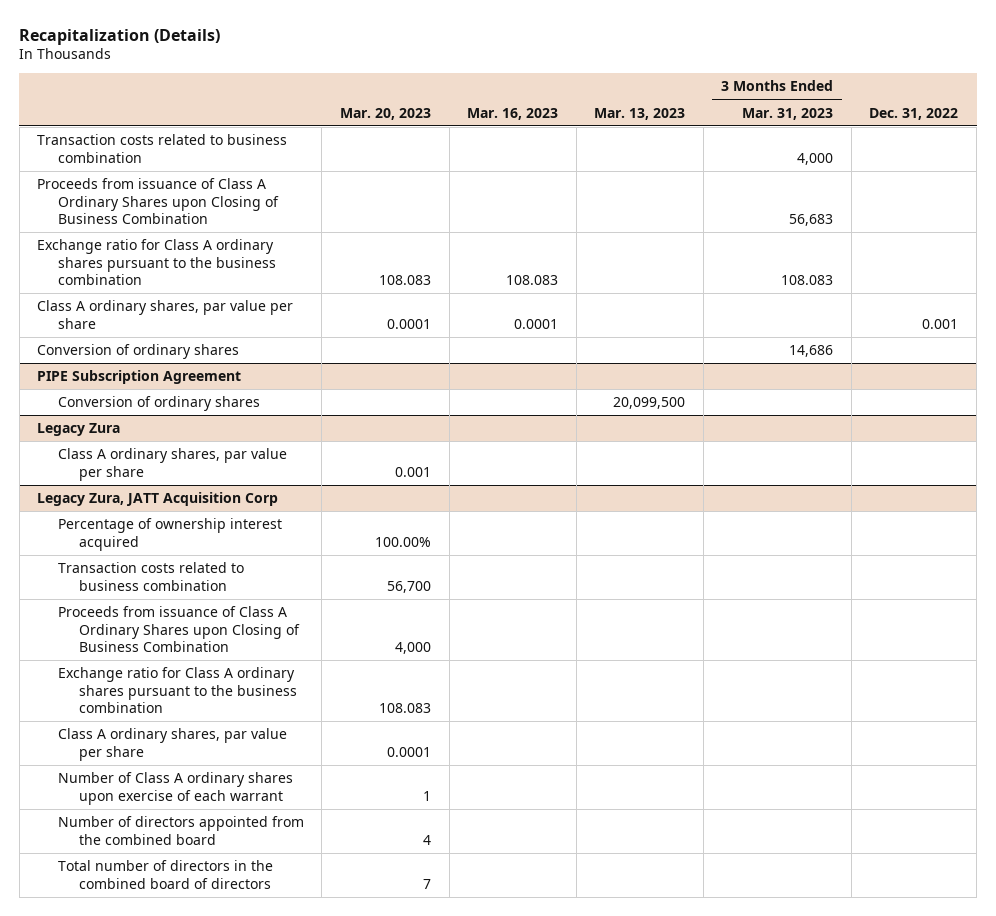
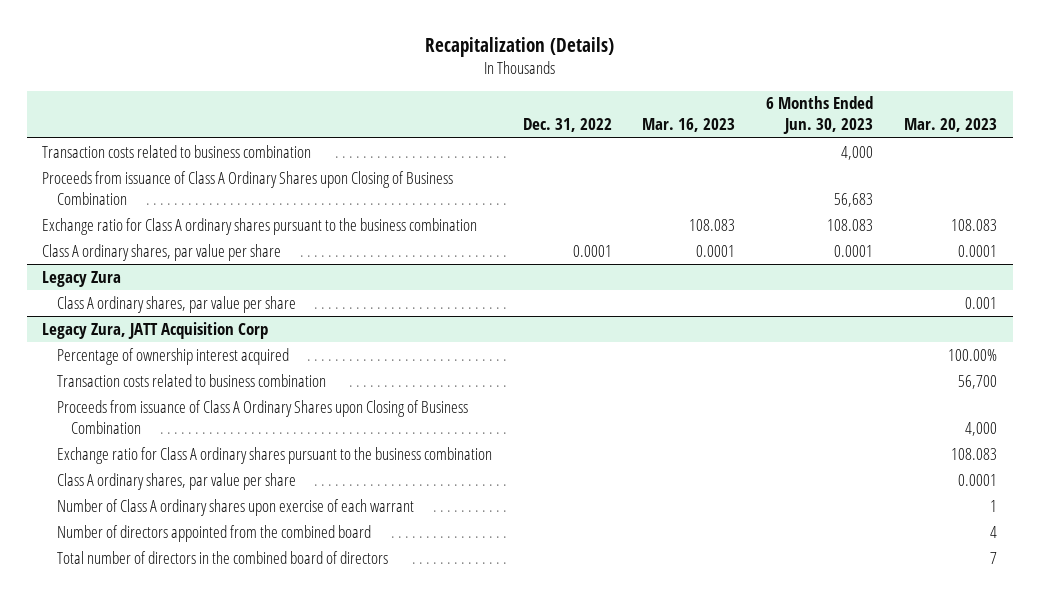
- | Mar. 20, 2023 | Mar. 16, 2023 | Mar. 13, 2023 | 3 Months Ended Mar. 31, 2023 | Dec. 31, 2022
+ | Dec. 31, 2022 | Mar. 16, 2023 | 6 Months Ended Jun. 30, 2023 | Mar. 20, 2023
- Class A ordinary shares, par value per share | 0.0001 | 0.0001 | | | 0.001
- Conversion of ordinary shares | | | | 14,686 |
- PIPE Subscription Agreement
- Conversion of ordinary shares | | | 20,099,500 | |
+ Class A ordinary shares, par value per share | 0.0001 | 0.0001 | 0.0001 | 0.0001

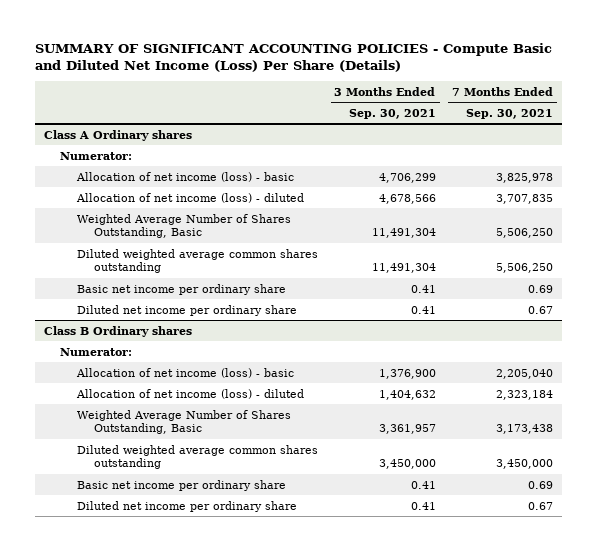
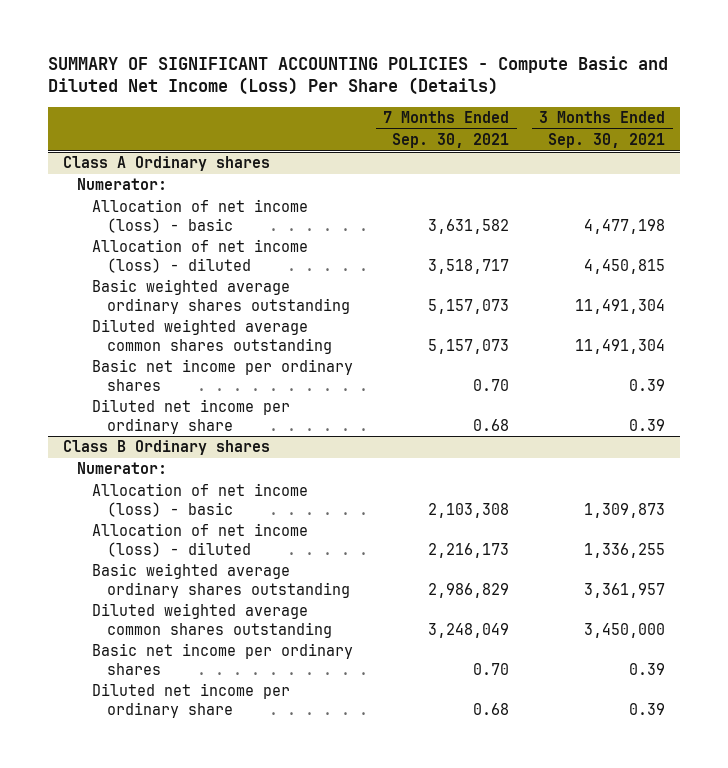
- | 3 Months Ended Sep. 30, 2021 | 7 Months Ended Sep. 30, 2021
+ | 7 Months Ended Sep. 30, 2021 | 3 Months Ended Sep. 30, 2021
@ Class A Ordinary shares
- Allocation of net income (loss) - basic | 4,706,299 | 3,825,978
- Allocation of net income (loss) - diluted | 4,678,566 | 3,707,835
- Weighted Average Number of Shares Outstanding, Basic | 11,491,304 | 5,506,250
- Diluted weighted average common shares outstanding | 11,491,304 | 5,506,250
- Basic net income per ordinary share | 0.41 | 0.69
- Diluted net income per ordinary share | 0.41 | 0.67
+ Allocation of net income (loss) - basic | 3,631,582 | 4,477,198
+ Allocation of net income (loss) - diluted | 3,518,717 | 4,450,815
+ Basic weighted average ordinary shares outstanding | 5,157,073 | 11,491,304
+ Diluted weighted average common shares outstanding | 5,157,073 | 11,491,304
+ Basic net income per ordinary shares | 0.70 | 0.39
+ Diluted net income per ordinary share | 0.68 | 0.39
@ Class B Ordinary shares
- Allocation of net income (loss) - basic | 1,376,900 | 2,205,040
- Allocation of net income (loss) - diluted | 1,404,632 | 2,323,184
- Weighted Average Number of Shares Outstanding, Basic | 3,361,957 | 3,173,438
- Diluted weighted average common shares outstanding | 3,450,000 | 3,450,000
- Basic net income per ordinary share | 0.41 | 0.69
- Diluted net income per ordinary share | 0.41 | 0.67
+ Allocation of net income (loss) - basic | 2,103,308 | 1,309,873
+ Allocation of net income (loss) - diluted | 2,216,173 | 1,336,255
+ Basic weighted average ordinary shares outstanding | 2,986,829 | 3,361,957
+ Diluted weighted average common shares outstanding | 3,248,049 | 3,450,000
+ Basic net income per ordinary shares | 0.70 | 0.39
+ Diluted net income per ordinary share | 0.68 | 0.39

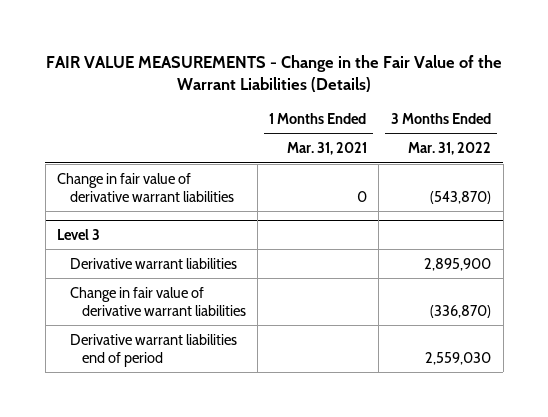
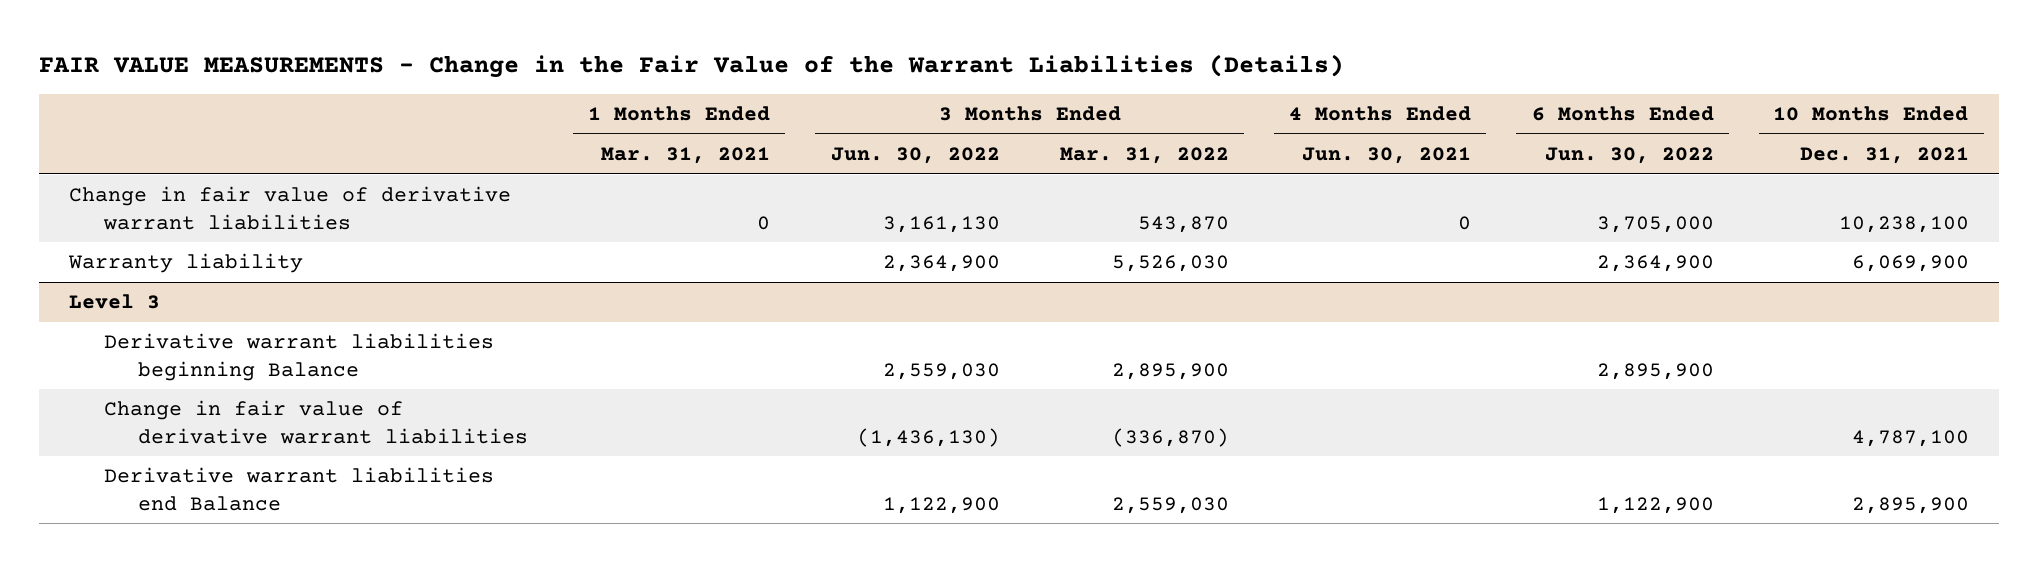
- | 1 Months Ended Mar. 31, 2021 | 3 Months Ended Mar. 31, 2022
+ | 1 Months Ended Mar. 31, 2021 | 3 Months Ended Jun. 30, 2022 | 3 Months Ended Mar. 31, 2022 | 4 Months Ended Jun. 30, 2021 | 6 Months Ended Jun. 30, 2022 | 10 Months Ended Dec. 31, 2021
- Change in fair value of derivative warrant liabilities | 0 | (543,870)
+ Change in fair value of derivative warrant liabilities | 0 | 3,161,130 | 543,870 | 0 | 3,705,000 | 10,238,100
+ Warranty liability | | 2,364,900 | 5,526,030 | | 2,364,900 | 6,069,900
@ Level 3
- Derivative warrant liabilities | | 2,895,900
+ Derivative warrant liabilities beginning Balance | | 2,559,030 | 2,895,900 | | 2,895,900 |
- Derivative warrant liabilities end of period | | 2,559,030
+ Derivative warrant liabilities end Balance | | 1,122,900 | 2,559,030 | | 1,122,900 | 2,895,900

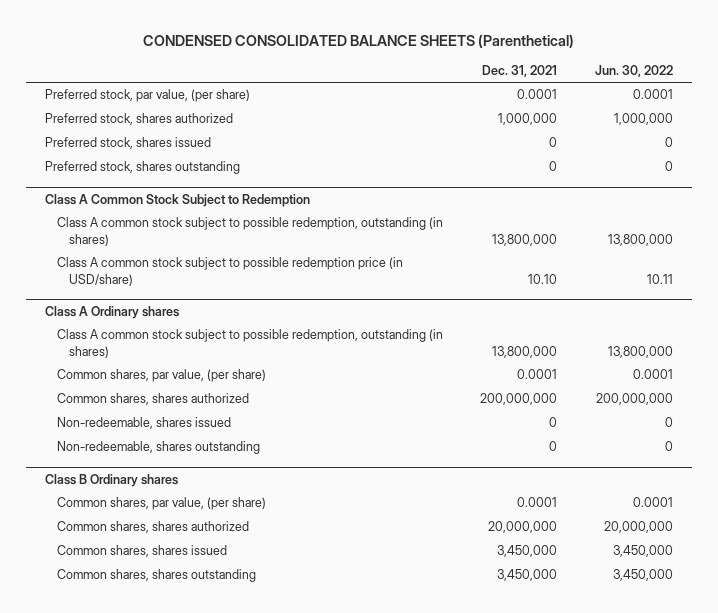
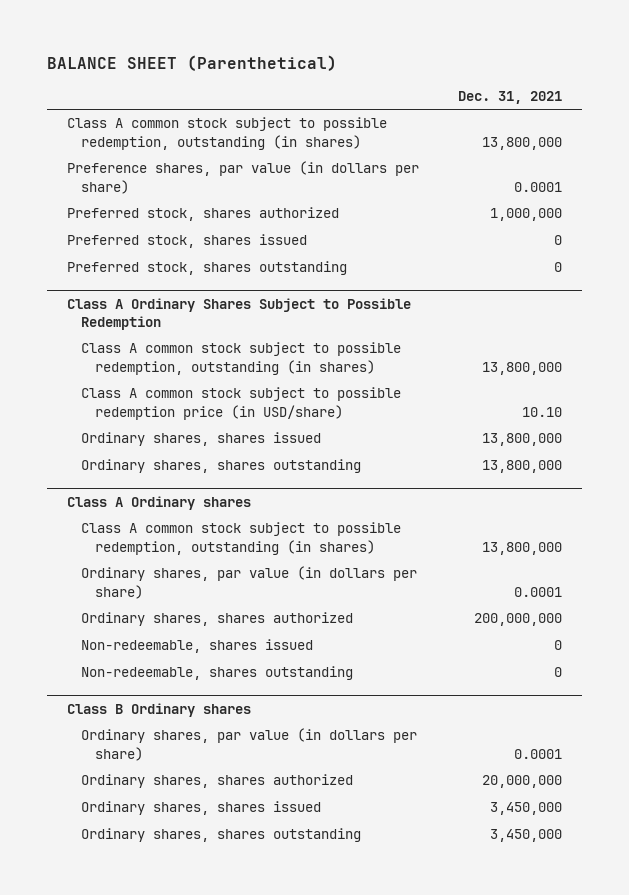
- CONDENSED CONSOLIDATED BALANCE SHEETS (Parenthetical)
+ BALANCE SHEET (Parenthetical)
- | Dec. 31, 2021 | Jun. 30, 2022
+ | Dec. 31, 2021
- Preferred stock, par value, (per share) | 0.0001 | 0.0001
+ Class A common stock subject to possible redemption, outstanding (in shares) | 13,800,000
+ Preference shares, par value (in dollars per share) | 0.0001
- Class A Common Stock Subject to Redemption
+ Class A Ordinary Shares Subject to Possible Redemption
+ Ordinary shares, shares issued | 13,800,000
+ Ordinary shares, shares outstanding | 13,800,000
@ Class A Ordinary shares
- Common shares, par value, (per share) | 0.0001 | 0.0001
- Common shares, shares authorized | 200,000,000 | 200,000,000
+ Ordinary shares, par value (in dollars per share) | 0.0001
+ Ordinary shares, shares authorized | 200,000,000
@ Class B Ordinary shares
- Common shares, par value, (per share) | 0.0001 | 0.0001
- Common shares, shares authorized | 20,000,000 | 20,000,000
- Common shares, shares issued | 3,450,000 | 3,450,000
- Common shares, shares outstanding | 3,450,000 | 3,450,000
+ Ordinary shares, par value (in dollars per share) | 0.0001
+ Ordinary shares, shares authorized | 20,000,000
+ Ordinary shares, shares issued | 3,450,000
+ Ordinary shares, shares outstanding | 3,450,000

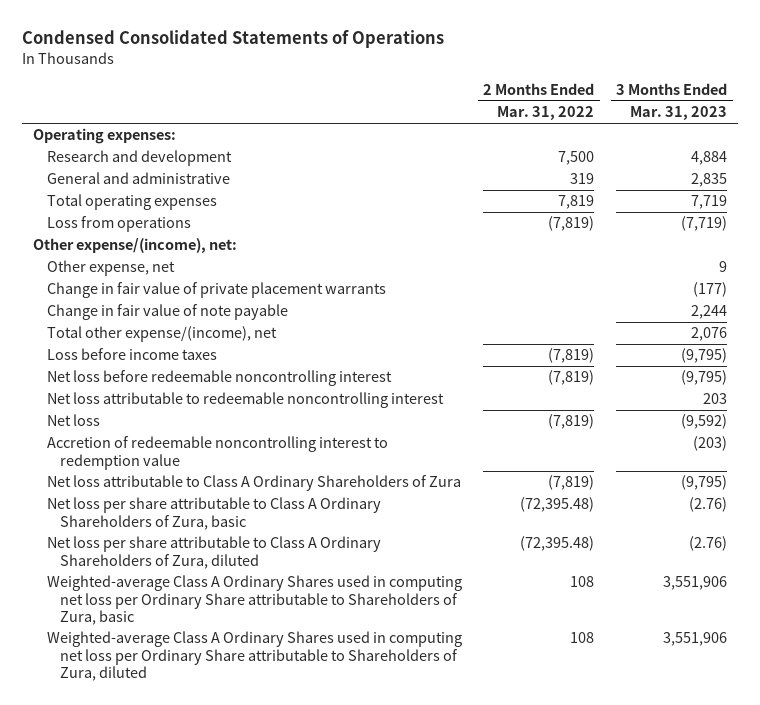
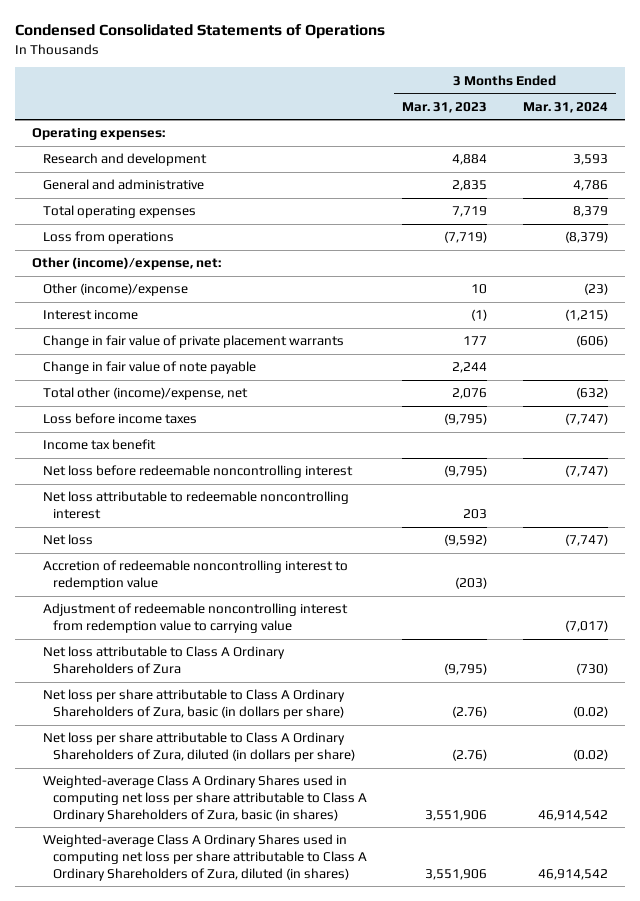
- | 2 Months Ended Mar. 31, 2022 | 3 Months Ended Mar. 31, 2023
+ | 3 Months Ended Mar. 31, 2023 | 3 Months Ended Mar. 31, 2024
- Other expense/(income), net:
- Other expense, net | | 9
- Change in fair value of private placement warrants | | (177)
+ Other (income)/expense, net:
+ Other (income)/expense | 10 | (23)
+ Interest income | (1) | (1,215)
+ Change in fair value of private placement warrants | 177 | (606)
- Total other expense/(income), net | | 2,076
+ Total other (income)/expense, net | 2,076 | (632)
+ Income tax benefit
+ Adjustment of redeemable noncontrolling interest from redemption value to carrying value | | (7,017)
- Net loss per share attributable to Class A Ordinary Shareholders of Zura, basic | (72,395.48) | (2.76)
- Net loss per share attributable to Class A Ordinary Shareholders of Zura, diluted | (72,395.48) | (2.76)
- Weighted-average Class A Ordinary Shares used in computing net loss per Ordinary Share attributable to Shareholders of Zura, basic | 108 | 3,551,906
- Weighted-average Class A Ordinary Shares used in computing net loss per Ordinary Share attributable to Shareholders of Zura, diluted | 108 | 3,551,906
+ Net loss per share attributable to Class A Ordinary Shareholders of Zura, basic (in dollars per share) | (2.76) | (0.02)
+ Net loss per share attributable to Class A Ordinary Shareholders of Zura, diluted (in dollars per share) | (2.76) | (0.02)
+ Weighted-average Class A Ordinary Shares used in computing net loss per share attributable to Class A Ordinary Shareholders of Zura, basic (in shares) | 3,551,906 | 46,914,542
+ Weighted-average Class A Ordinary Shares used in computing net loss per share attributable to Class A Ordinary Shareholders of Zura, diluted (in shares) | 3,551,906 | 46,914,542

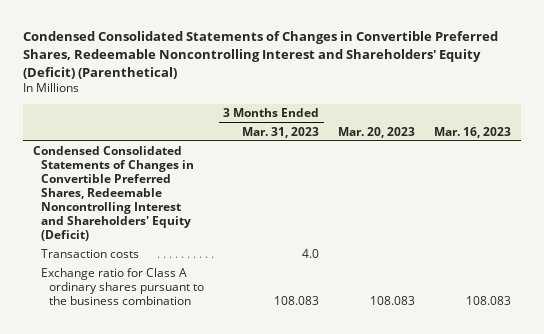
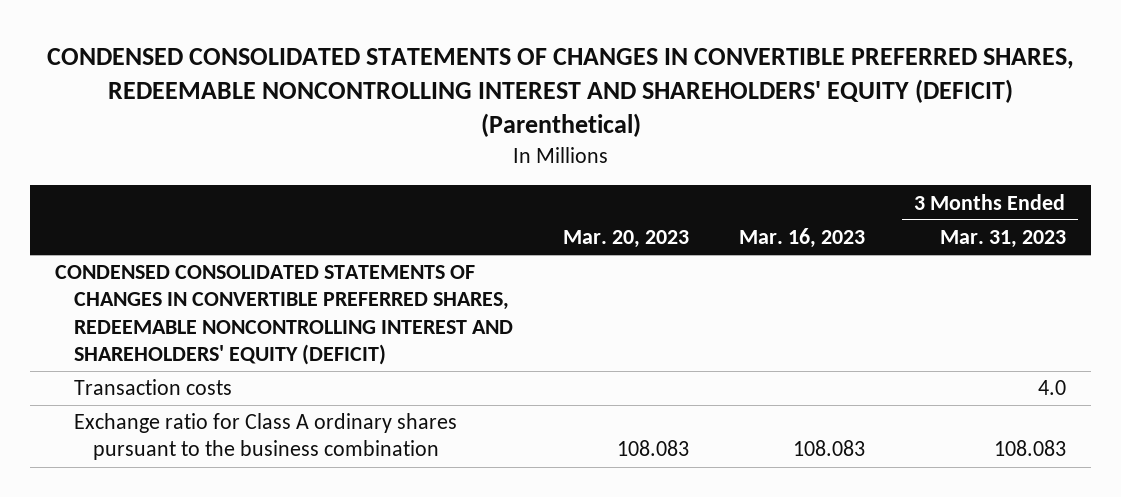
- Condensed Consolidated Statements of Changes in Convertible Preferred Shares, Redeemable Noncontrolling Interest and Shareholders' Equity (Deficit) (Parenthetical)
+ CONDENSED CONSOLIDATED STATEMENTS OF CHANGES IN CONVERTIBLE PREFERRED SHARES, REDEEMABLE NONCONTROLLING INTEREST AND SHAREHOLDERS' EQUITY (DEFICIT) (Parenthetical)
- | 3 Months Ended Mar. 31, 2023 | Mar. 20, 2023 | Mar. 16, 2023
+ | Mar. 20, 2023 | Mar. 16, 2023 | 3 Months Ended Mar. 31, 2023
- Condensed Consolidated Statements of Changes in Convertible Preferred Shares, Redeemable Noncontrolling Interest and Shareholders' Equity (Deficit)
+ CONDENSED CONSOLIDATED STATEMENTS OF CHANGES IN CONVERTIBLE PREFERRED SHARES, REDEEMABLE NONCONTROLLING INTEREST AND SHAREHOLDERS' EQUITY (DEFICIT)

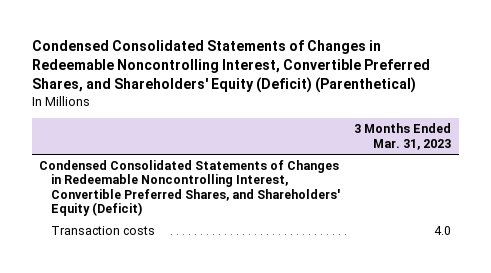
- CONDENSED CONSOLIDATED STATEMENTS OF CHANGES IN CONVERTIBLE PREFERRED SHARES, REDEEMABLE NONCONTROLLING INTEREST AND SHAREHOLDERS' EQUITY (DEFICIT) (Parenthetical)
+ Condensed Consolidated Statements of Changes in Redeemable Noncontrolling Interest, Convertible Preferred Shares, and Shareholders' Equity (Deficit) (Parenthetical)
- | Mar. 20, 2023 | Mar. 16, 2023 | 3 Months Ended Mar. 31, 2023
+ | 3 Months Ended Mar. 31, 2023
- CONDENSED CONSOLIDATED STATEMENTS OF CHANGES IN CONVERTIBLE PREFERRED SHARES, REDEEMABLE NONCONTROLLING INTEREST AND SHAREHOLDERS' EQUITY (DEFICIT)
+ Condensed Consolidated Statements of Changes in Redeemable Noncontrolling Interest, Convertible Preferred Shares, and Shareholders' Equity (Deficit)
- Exchange ratio for Class A ordinary shares pursuant to the business combination | 108.083 | 108.083 | 108.083

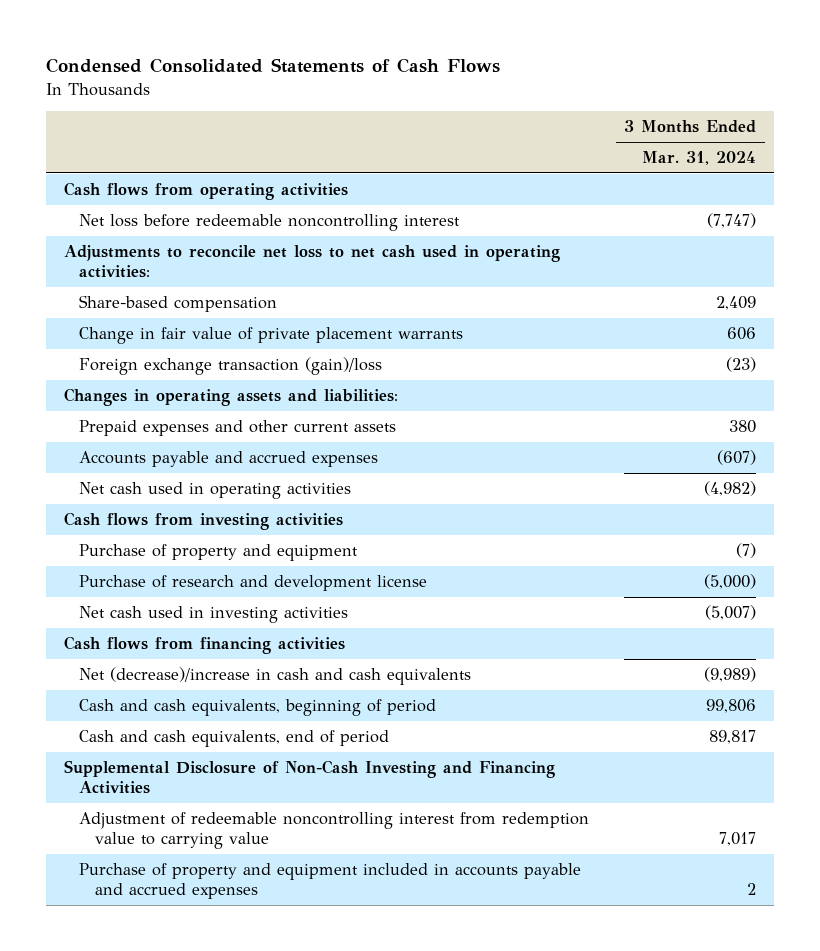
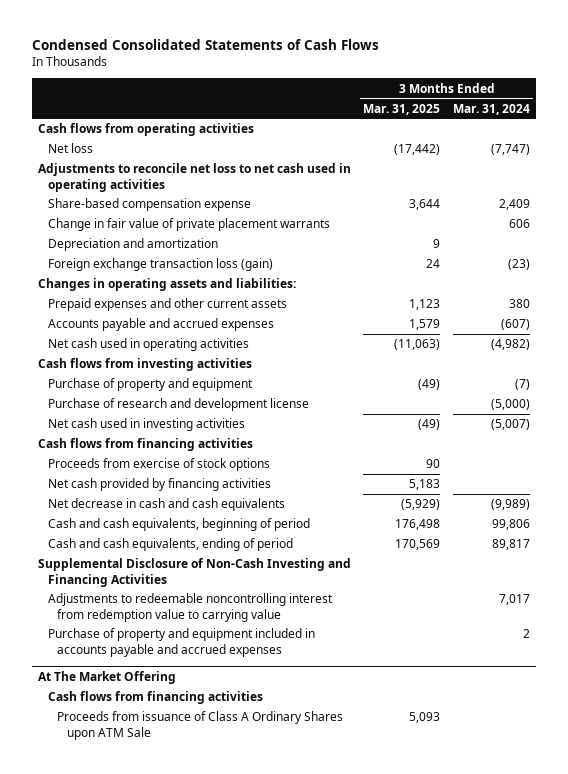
- | 3 Months Ended Mar. 31, 2024
+ | 3 Months Ended Mar. 31, 2025 | 3 Months Ended Mar. 31, 2024
- Net loss before redeemable noncontrolling interest | (7,747)
- Adjustments to reconcile net loss to net cash used in operating activities:
- Share-based compensation | 2,409
+ Net loss | (17,442) | (7,747)
+ Adjustments to reconcile net loss to net cash used in operating activities
+ Share-based compensation expense | 3,644 | 2,409
- Foreign exchange transaction (gain)/loss | (23)
+ Depreciation and amortization | 9 |
+ Foreign exchange transaction loss (gain) | 24 | (23)
- Net (decrease)/increase in cash and cash equivalents | (9,989)
+ Proceeds from exercise of stock options | 90 |
+ Net cash provided by financing activities | 5,183 |
+ Net decrease in cash and cash equivalents | (5,929) | (9,989)
- Cash and cash equivalents, end of period | 89,817
+ Cash and cash equivalents, ending of period | 170,569 | 89,817
- Adjustment of redeemable noncontrolling interest from redemption value to carrying value | 7,017
+ Adjustments to redeemable noncontrolling interest from redemption value to carrying value | | 7,017
+ At The Market Offering
+ Cash flows from financing activities
+ Proceeds from issuance of Class A Ordinary Shares upon ATM Sale | 5,093 |

